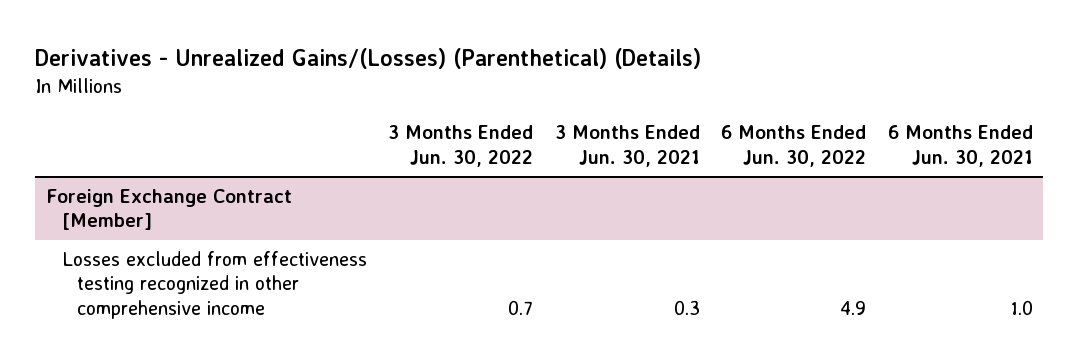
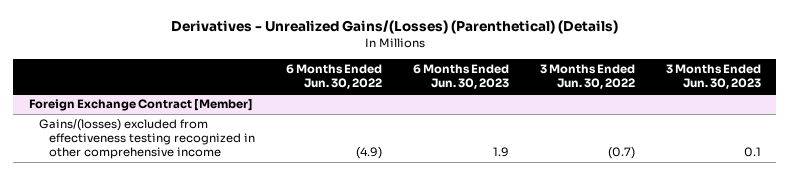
- | 3 Months Ended Jun. 30, 2022 | 3 Months Ended Jun. 30, 2021 | 6 Months Ended Jun. 30, 2022 | 6 Months Ended Jun. 30, 2021
+ | 6 Months Ended Jun. 30, 2022 | 6 Months Ended Jun. 30, 2023 | 3 Months Ended Jun. 30, 2022 | 3 Months Ended Jun. 30, 2023
@ Foreign Exchange Contract [Member]
- Losses excluded from effectiveness testing recognized in other comprehensive income | 0.7 | 0.3 | 4.9 | 1.0
+ Gains/(losses) excluded from effectiveness testing recognized in other comprehensive income | (4.9) | 1.9 | (0.7) | 0.1

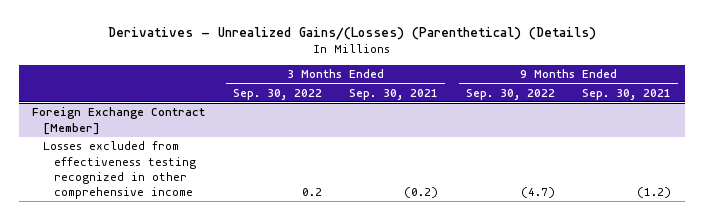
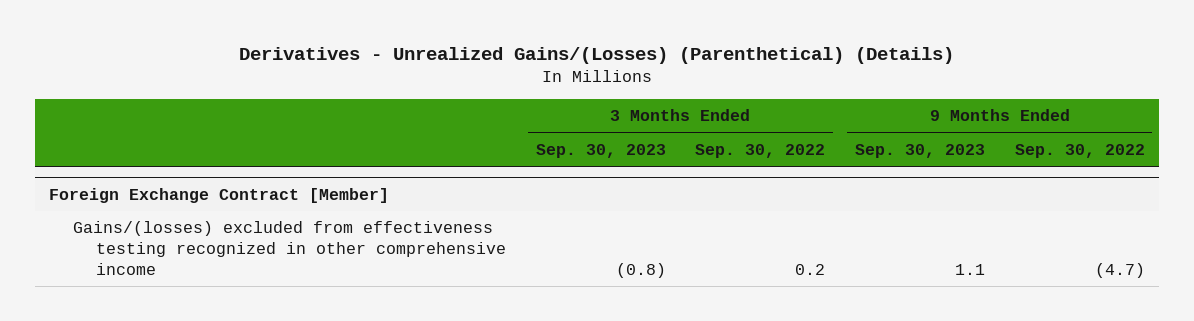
- | 3 Months Ended Sep. 30, 2022 | 3 Months Ended Sep. 30, 2021 | 9 Months Ended Sep. 30, 2022 | 9 Months Ended Sep. 30, 2021
+ | 3 Months Ended Sep. 30, 2023 | 3 Months Ended Sep. 30, 2022 | 9 Months Ended Sep. 30, 2023 | 9 Months Ended Sep. 30, 2022
@ Foreign Exchange Contract [Member]
- Losses excluded from effectiveness testing recognized in other comprehensive income | 0.2 | (0.2) | (4.7) | (1.2)
+ Gains/(losses) excluded from effectiveness testing recognized in other comprehensive income | (0.8) | 0.2 | 1.1 | (4.7)

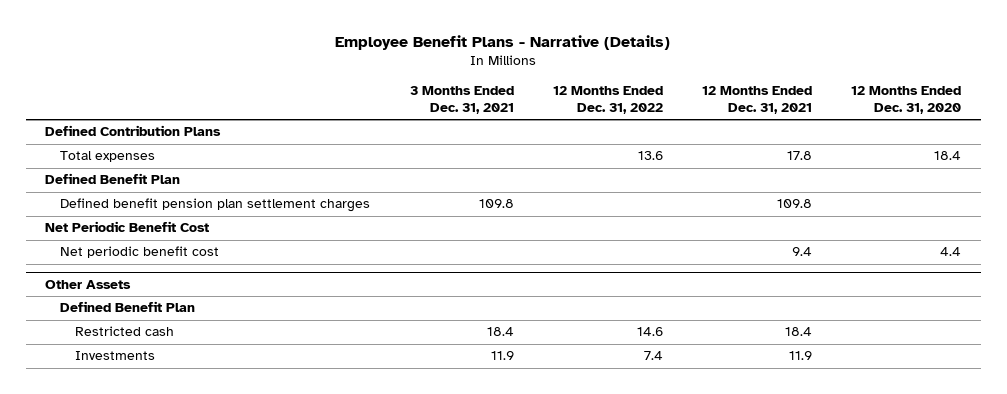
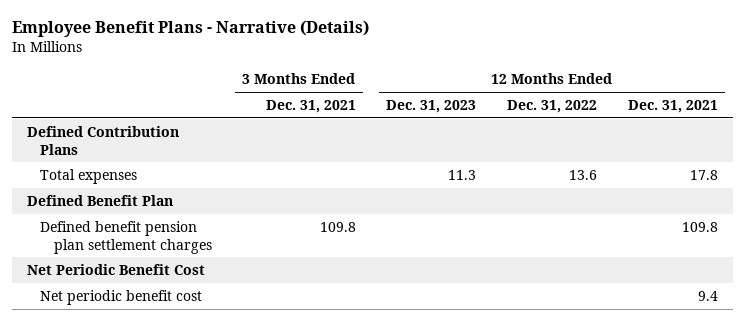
- | 3 Months Ended Dec. 31, 2021 | 12 Months Ended Dec. 31, 2022 | 12 Months Ended Dec. 31, 2021 | 12 Months Ended Dec. 31, 2020
+ | 3 Months Ended Dec. 31, 2021 | 12 Months Ended Dec. 31, 2023 | 12 Months Ended Dec. 31, 2022 | 12 Months Ended Dec. 31, 2021
- Other Assets
- Defined Benefit Plan
- Restricted cash | 18.4 | 14.6 | 18.4 |
- Investments | 11.9 | 7.4 | 11.9 |

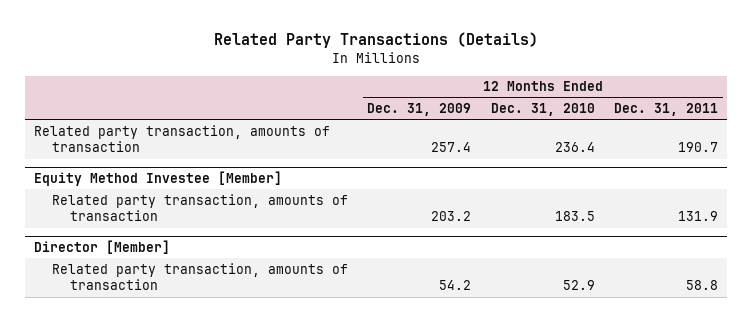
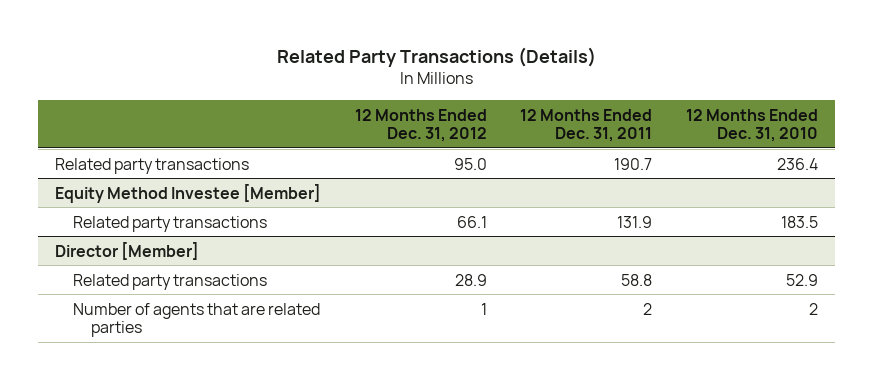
- | 12 Months Ended Dec. 31, 2009 | 12 Months Ended Dec. 31, 2010 | 12 Months Ended Dec. 31, 2011
+ | 12 Months Ended Dec. 31, 2012 | 12 Months Ended Dec. 31, 2011 | 12 Months Ended Dec. 31, 2010
- Related party transaction, amounts of transaction | 257.4 | 236.4 | 190.7
+ Related party transactions | 95.0 | 190.7 | 236.4
@ Equity Method Investee [Member]
- Related party transaction, amounts of transaction | 203.2 | 183.5 | 131.9
+ Related party transactions | 66.1 | 131.9 | 183.5
@ Director [Member]
- Related party transaction, amounts of transaction | 54.2 | 52.9 | 58.8
+ Related party transactions | 28.9 | 58.8 | 52.9
+ Number of agents that are related parties | 1 | 2 | 2

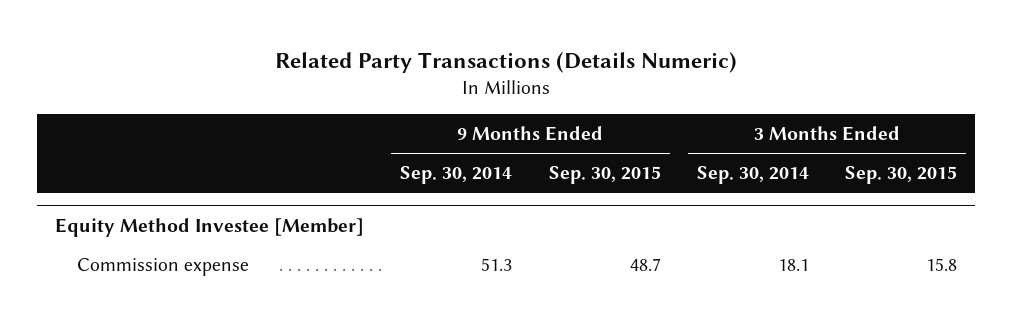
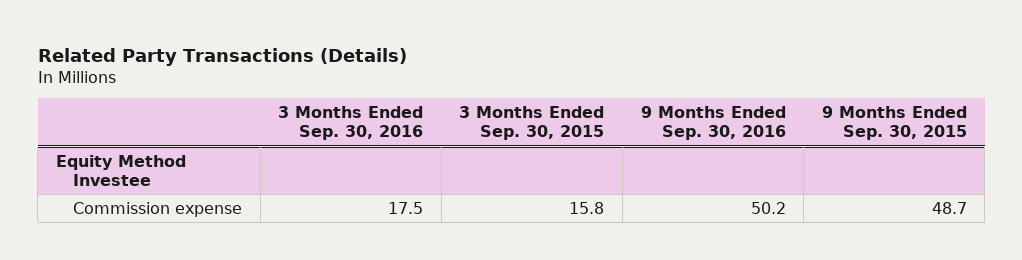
- Related Party Transactions (Details Numeric)
+ Related Party Transactions (Details)
- | 9 Months Ended Sep. 30, 2014 | 9 Months Ended Sep. 30, 2015 | 3 Months Ended Sep. 30, 2014 | 3 Months Ended Sep. 30, 2015
+ | 3 Months Ended Sep. 30, 2016 | 3 Months Ended Sep. 30, 2015 | 9 Months Ended Sep. 30, 2016 | 9 Months Ended Sep. 30, 2015
- Equity Method Investee [Member]
+ Equity Method Investee

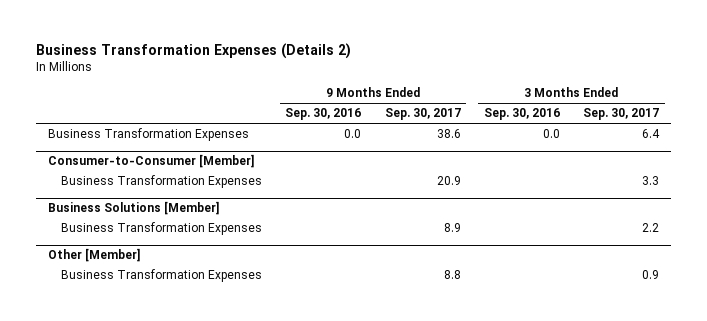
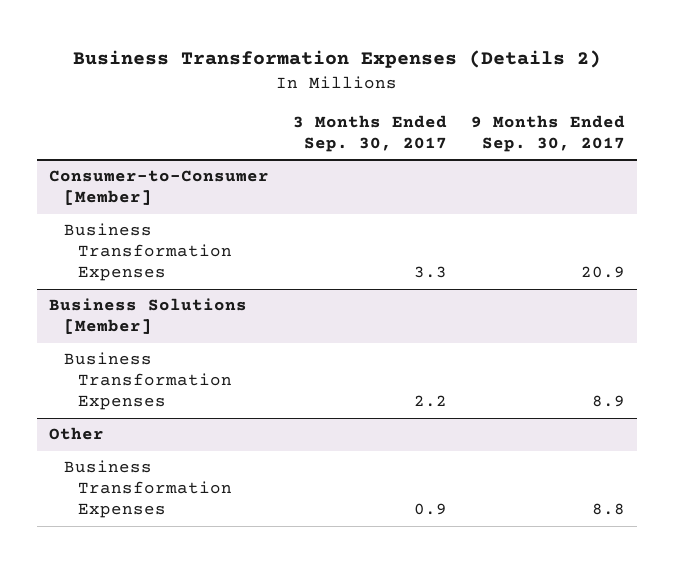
- | 9 Months Ended Sep. 30, 2016 | 9 Months Ended Sep. 30, 2017 | 3 Months Ended Sep. 30, 2016 | 3 Months Ended Sep. 30, 2017
+ | 3 Months Ended Sep. 30, 2017 | 9 Months Ended Sep. 30, 2017
- Business Transformation Expenses | 0.0 | 38.6 | 0.0 | 6.4
- Other [Member]
+ Other

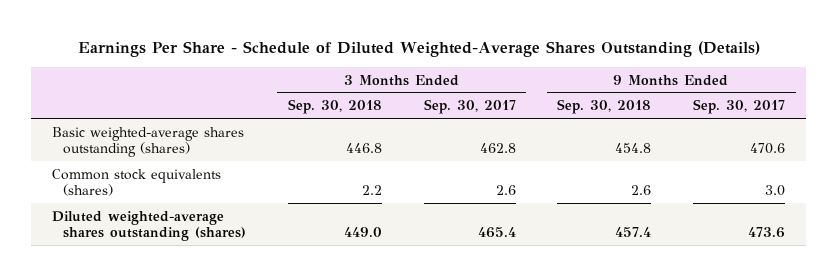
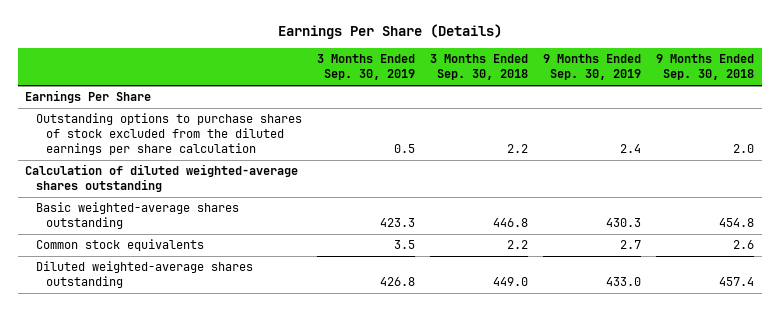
- Earnings Per Share - Schedule of Diluted Weighted-Average Shares Outstanding (Details)
+ Earnings Per Share (Details)
- | 3 Months Ended Sep. 30, 2018 | 3 Months Ended Sep. 30, 2017 | 9 Months Ended Sep. 30, 2018 | 9 Months Ended Sep. 30, 2017
+ | 3 Months Ended Sep. 30, 2019 | 3 Months Ended Sep. 30, 2018 | 9 Months Ended Sep. 30, 2019 | 9 Months Ended Sep. 30, 2018
- Basic weighted-average shares outstanding (shares) | 446.8 | 462.8 | 454.8 | 470.6
- Common stock equivalents (shares) | 2.2 | 2.6 | 2.6 | 3.0
- Diluted weighted-average shares outstanding (shares) | 449.0 | 465.4 | 457.4 | 473.6
+ Earnings Per Share
+ Outstanding options to purchase shares of stock excluded from the diluted earnings per share calculation | 0.5 | 2.2 | 2.4 | 2.0
+ Calculation of diluted weighted-average shares outstanding
+ Basic weighted-average shares outstanding | 423.3 | 446.8 | 430.3 | 454.8
+ Common stock equivalents | 3.5 | 2.2 | 2.7 | 2.6
+ Diluted weighted-average shares outstanding | 426.8 | 449.0 | 433.0 | 457.4

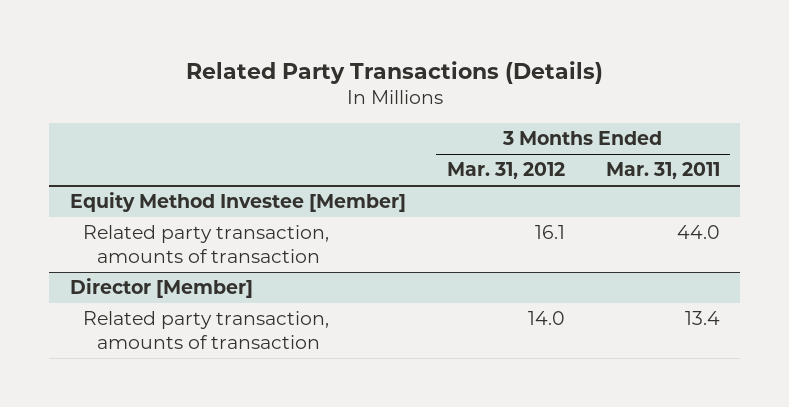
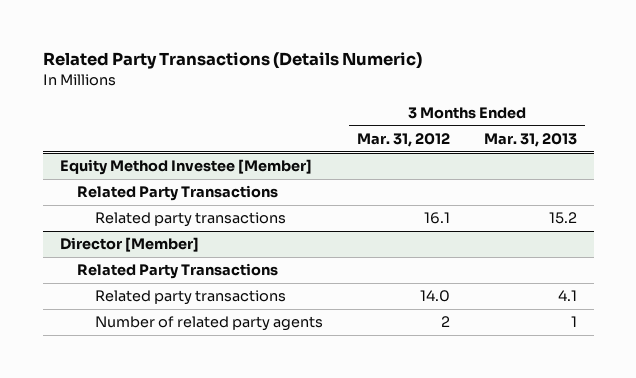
- Related Party Transactions (Details)
+ Related Party Transactions (Details Numeric)
- | 3 Months Ended Mar. 31, 2012 | 3 Months Ended Mar. 31, 2011
+ | 3 Months Ended Mar. 31, 2012 | 3 Months Ended Mar. 31, 2013
@ Equity Method Investee [Member]
- Related party transaction, amounts of transaction | 16.1 | 44.0
+ Related Party Transactions
+ Related party transactions | 16.1 | 15.2
@ Director [Member]
- Related party transaction, amounts of transaction | 14.0 | 13.4
+ Related Party Transactions
+ Related party transactions | 14.0 | 4.1
+ Number of related party agents | 2 | 1

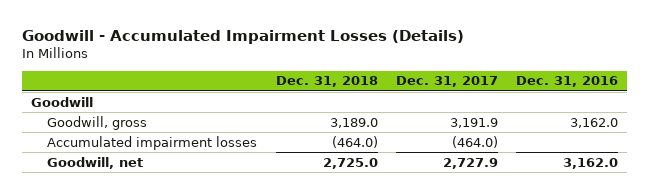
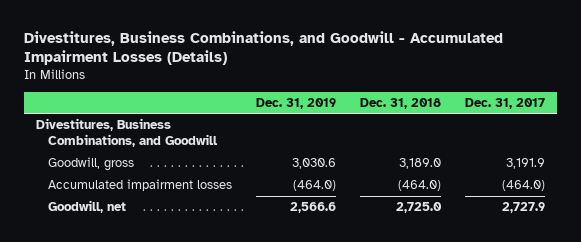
- Goodwill - Accumulated Impairment Losses (Details)
+ Divestitures, Business Combinations, and Goodwill - Accumulated Impairment Losses (Details)
- | Dec. 31, 2018 | Dec. 31, 2017 | Dec. 31, 2016
+ | Dec. 31, 2019 | Dec. 31, 2018 | Dec. 31, 2017
- Goodwill
+ Divestitures, Business Combinations, and Goodwill

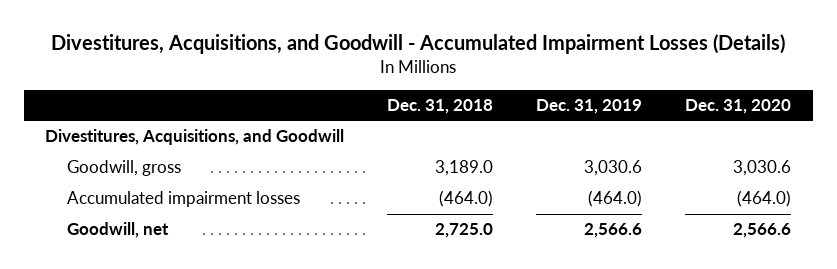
- Divestitures, Business Combinations, and Goodwill - Accumulated Impairment Losses (Details)
+ Divestitures, Acquisitions, and Goodwill - Accumulated Impairment Losses (Details)
- | Dec. 31, 2019 | Dec. 31, 2018 | Dec. 31, 2017
+ | Dec. 31, 2018 | Dec. 31, 2019 | Dec. 31, 2020
- Divestitures, Business Combinations, and Goodwill
+ Divestitures, Acquisitions, and Goodwill

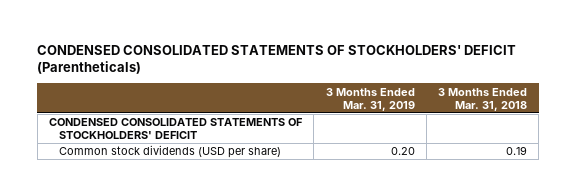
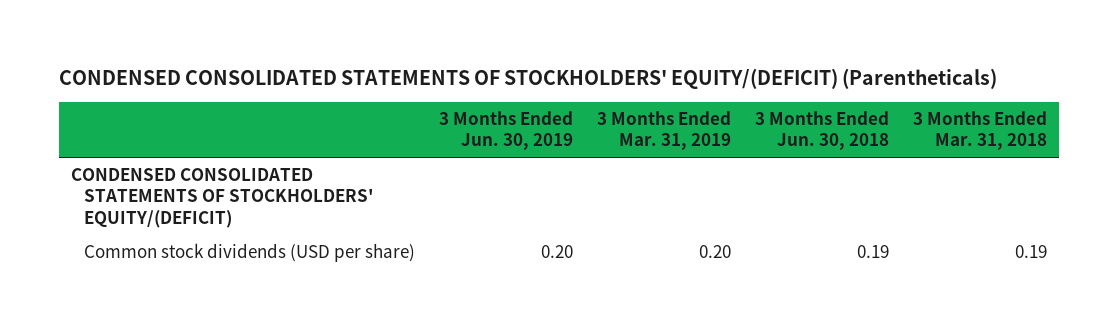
- CONDENSED CONSOLIDATED STATEMENTS OF STOCKHOLDERS' DEFICIT (Parentheticals)
+ CONDENSED CONSOLIDATED STATEMENTS OF STOCKHOLDERS' EQUITY/(DEFICIT) (Parentheticals)
- | 3 Months Ended Mar. 31, 2019 | 3 Months Ended Mar. 31, 2018
+ | 3 Months Ended Jun. 30, 2019 | 3 Months Ended Mar. 31, 2019 | 3 Months Ended Jun. 30, 2018 | 3 Months Ended Mar. 31, 2018
- CONDENSED CONSOLIDATED STATEMENTS OF STOCKHOLDERS' DEFICIT
+ CONDENSED CONSOLIDATED STATEMENTS OF STOCKHOLDERS' EQUITY/(DEFICIT)

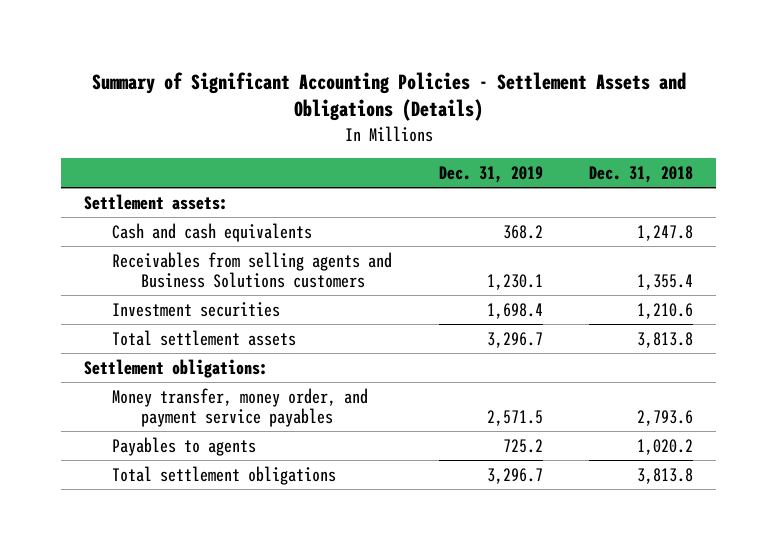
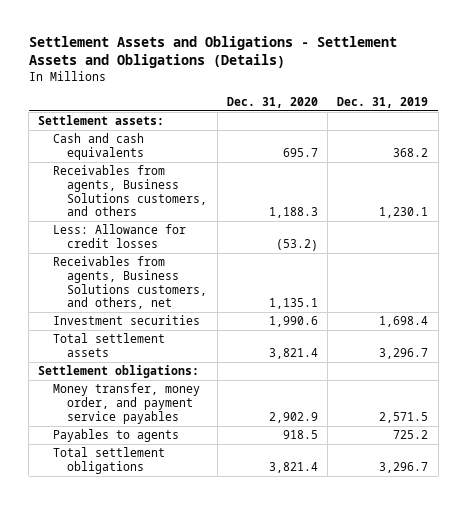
- Summary of Significant Accounting Policies - Settlement Assets and Obligations (Details)
+ Settlement Assets and Obligations - Settlement Assets and Obligations (Details)
- | Dec. 31, 2019 | Dec. 31, 2018
+ | Dec. 31, 2020 | Dec. 31, 2019
- Receivables from selling agents and Business Solutions customers | 1,230.1 | 1,355.4
+ Receivables from agents, Business Solutions customers, and others | 1,188.3 | 1,230.1
+ Less: Allowance for credit losses | (53.2) |
+ Receivables from agents, Business Solutions customers, and others, net | 1,135.1 |

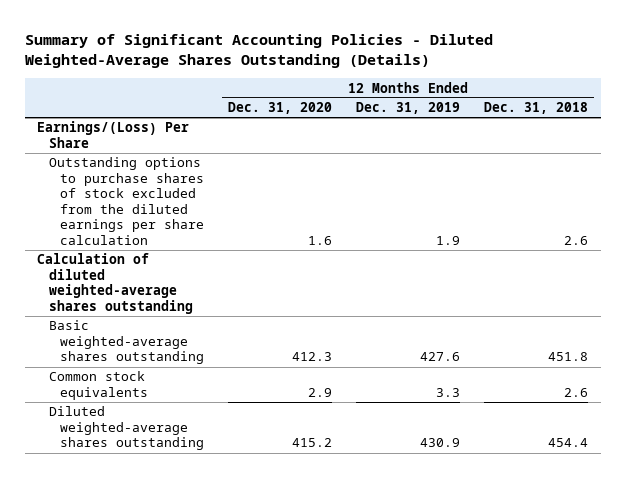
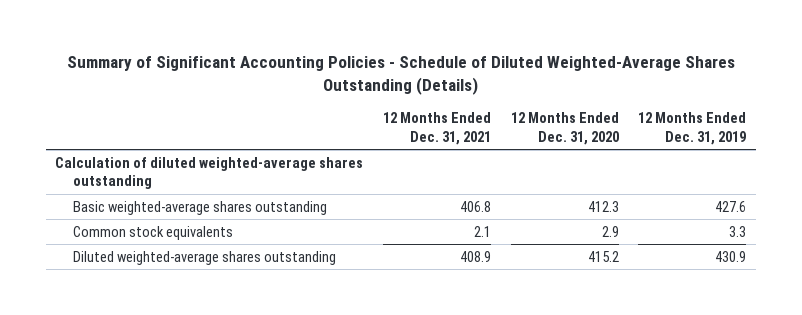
- Summary of Significant Accounting Policies - Diluted Weighted-Average Shares Outstanding (Details)
+ Summary of Significant Accounting Policies - Schedule of Diluted Weighted-Average Shares Outstanding (Details)
- | 12 Months Ended Dec. 31, 2020 | 12 Months Ended Dec. 31, 2019 | 12 Months Ended Dec. 31, 2018
+ | 12 Months Ended Dec. 31, 2021 | 12 Months Ended Dec. 31, 2020 | 12 Months Ended Dec. 31, 2019
- Earnings/(Loss) Per Share
- Outstanding options to purchase shares of stock excluded from the diluted earnings per share calculation | 1.6 | 1.9 | 2.6

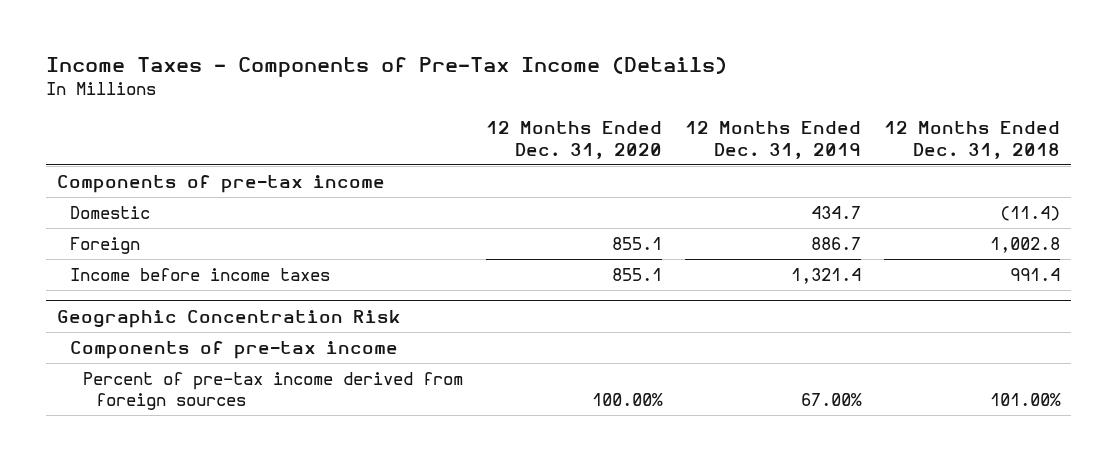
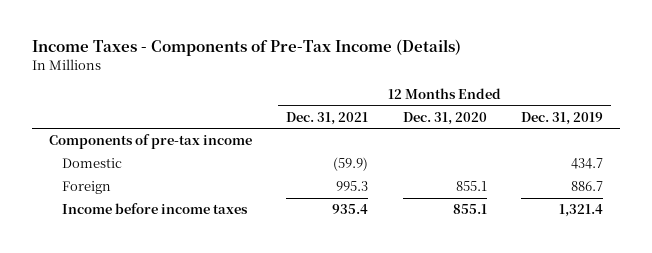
- | 12 Months Ended Dec. 31, 2020 | 12 Months Ended Dec. 31, 2019 | 12 Months Ended Dec. 31, 2018
+ | 12 Months Ended Dec. 31, 2021 | 12 Months Ended Dec. 31, 2020 | 12 Months Ended Dec. 31, 2019
- Geographic Concentration Risk
- Components of pre-tax income
- Percent of pre-tax income derived from foreign sources | 100.00% | 67.00% | 101.00%

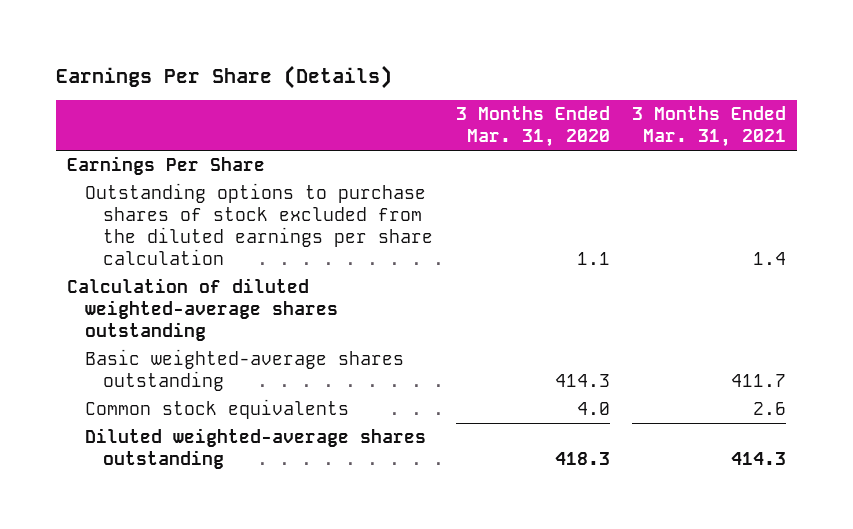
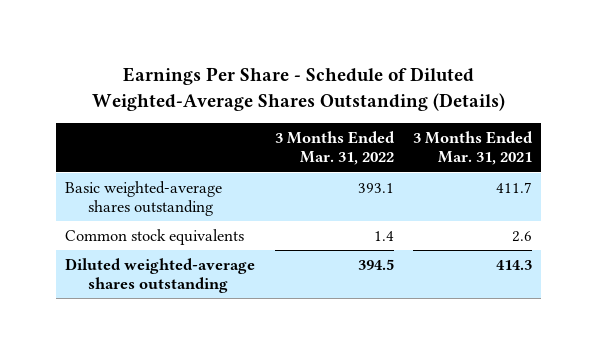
- Earnings Per Share (Details)
+ Earnings Per Share - Schedule of Diluted Weighted-Average Shares Outstanding (Details)
- | 3 Months Ended Mar. 31, 2020 | 3 Months Ended Mar. 31, 2021
+ | 3 Months Ended Mar. 31, 2022 | 3 Months Ended Mar. 31, 2021
- Earnings Per Share
- Outstanding options to purchase shares of stock excluded from the diluted earnings per share calculation | 1.1 | 1.4
- Calculation of diluted weighted-average shares outstanding

